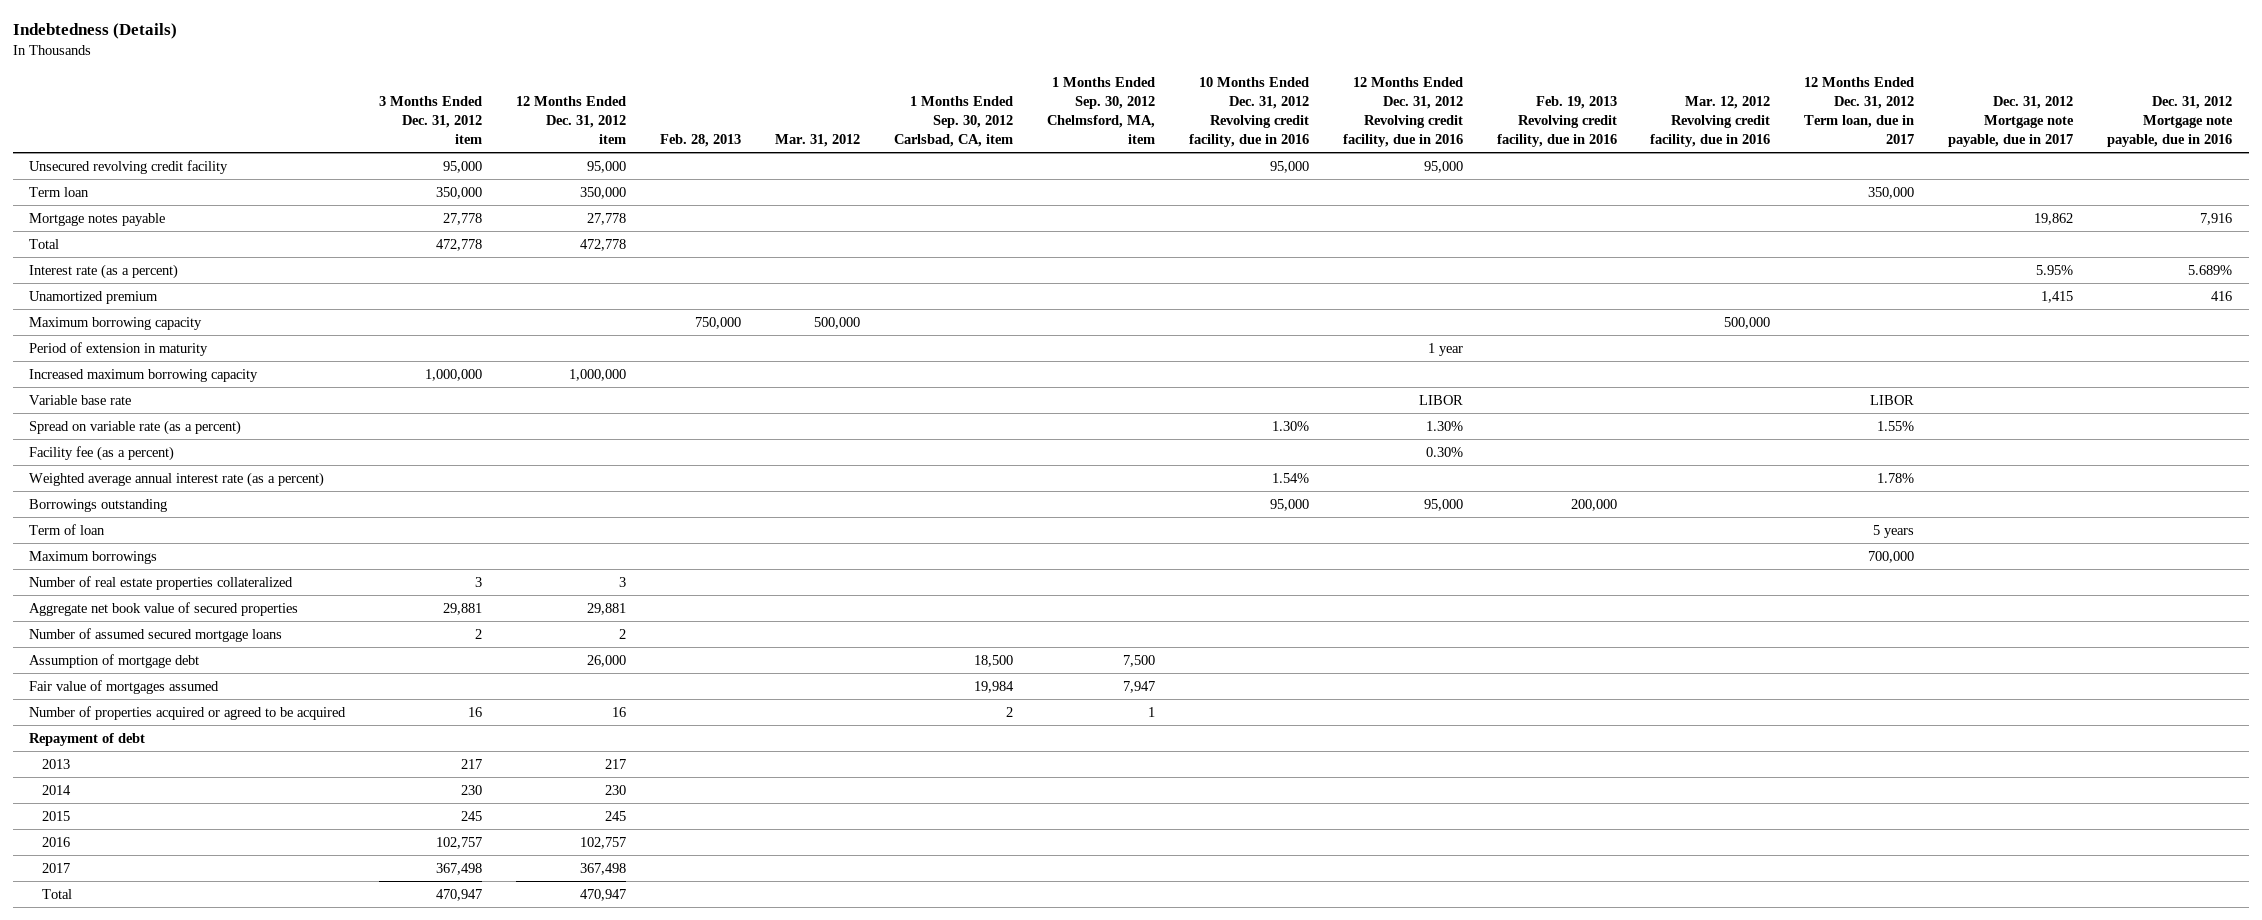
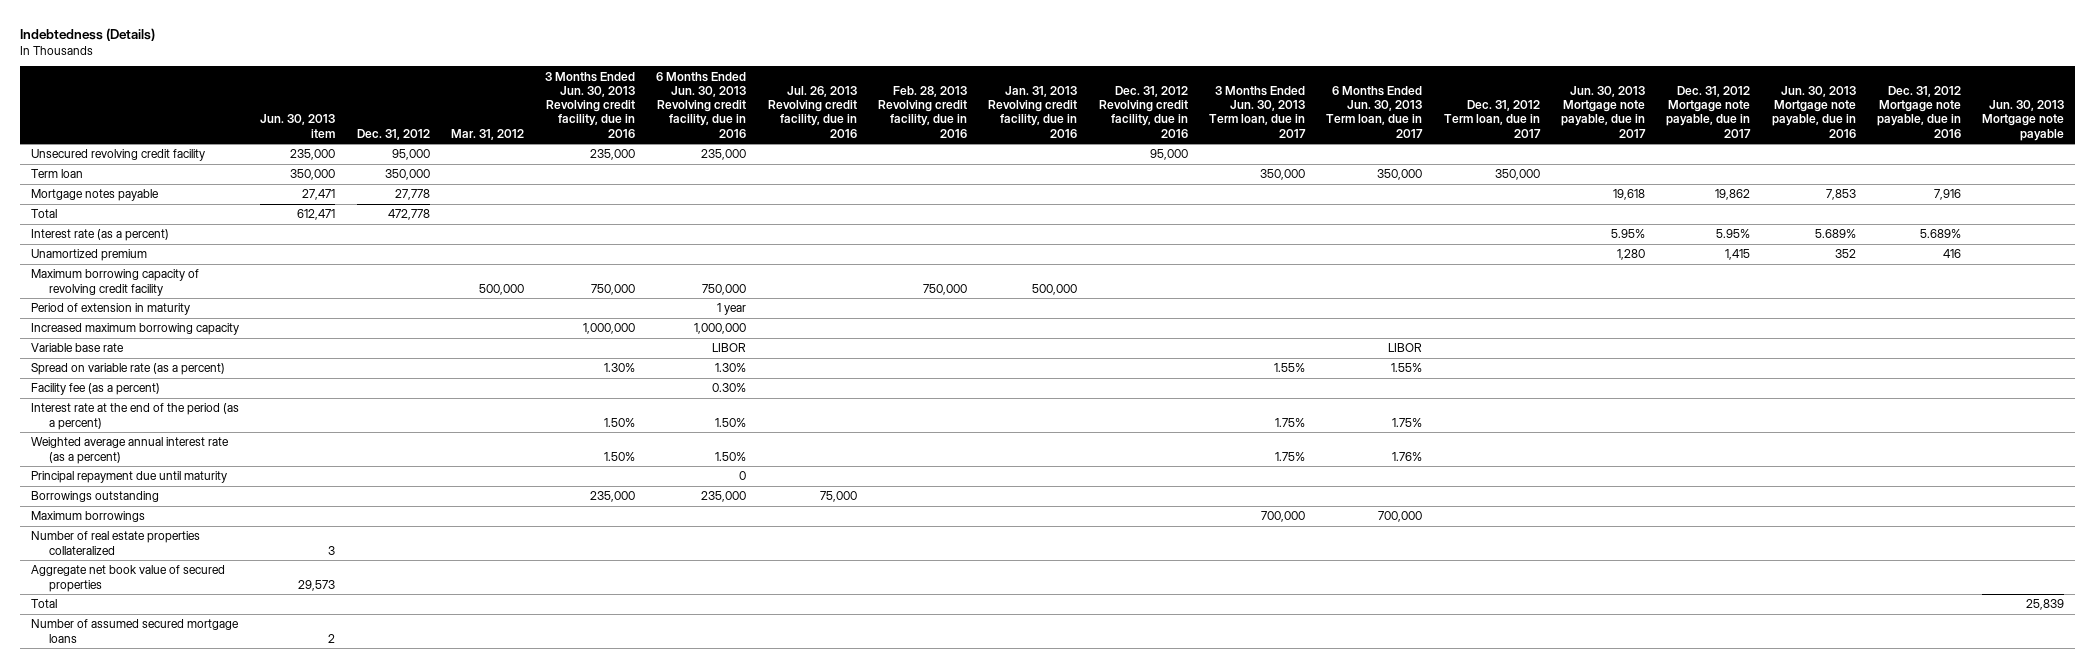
- | 3 Months Ended Dec. 31, 2012 item | 12 Months Ended Dec. 31, 2012 item | Feb. 28, 2013 | Mar. 31, 2012 | 1 Months Ended Sep. 30, 2012 Carlsbad, CA, item | 1 Months Ended Sep. 30, 2012 Chelmsford, MA, item | 10 Months Ended Dec. 31, 2012 Revolving credit facility, due in 2016 | 12 Months Ended Dec. 31, 2012 Revolving credit facility, due in 2016 | Feb. 19, 2013 Revolving credit facility, due in 2016 | Mar. 12, 2012 Revolving credit facility, due in 2016 | 12 Months Ended Dec. 31, 2012 Term loan, due in 2017 | Dec. 31, 2012 Mortgage note payable, due in 2017 | Dec. 31, 2012 Mortgage note payable, due in 2016
+ | Jun. 30, 2013 item | Dec. 31, 2012 | Mar. 31, 2012 | 3 Months Ended Jun. 30, 2013 Revolving credit facility, due in 2016 | 6 Months Ended Jun. 30, 2013 Revolving credit facility, due in 2016 | Jul. 26, 2013 Revolving credit facility, due in 2016 | Feb. 28, 2013 Revolving credit facility, due in 2016 | Jan. 31, 2013 Revolving credit facility, due in 2016 | Dec. 31, 2012 Revolving credit facility, due in 2016 | 3 Months Ended Jun. 30, 2013 Term loan, due in 2017 | 6 Months Ended Jun. 30, 2013 Term loan, due in 2017 | Dec. 31, 2012 Term loan, due in 2017 | Jun. 30, 2013 Mortgage note payable, due in 2017 | Dec. 31, 2012 Mortgage note payable, due in 2017 | Jun. 30, 2013 Mortgage note payable, due in 2016 | Dec. 31, 2012 Mortgage note payable, due in 2016 | Jun. 30, 2013 Mortgage note payable
- Maximum borrowing capacity | | | 750,000 | 500,000 | | | | | | 500,000 | | |
+ Maximum borrowing capacity of revolving credit facility | | | 500,000 | 750,000 | 750,000 | | 750,000 | 500,000 | | | | | | | | |
+ Interest rate at the end of the period (as a percent) | | | | 1.50% | 1.50% | | | | | 1.75% | 1.75% | | | | | |
+ Principal repayment due until maturity | | | | | 0 | | | | | | | | | | | |
- Term of loan | | | | | | | | | | | 5 years | |
- Assumption of mortgage debt | | 26,000 | | | 18,500 | 7,500 | | | | | | |
- Fair value of mortgages assumed | | | | | 19,984 | 7,947 | | | | | | |
- Number of properties acquired or agreed to be acquired | 16 | 16 | | | 2 | 1 | | | | | | |
- Repayment of debt
- 2013 | 217 | 217 | | | | | | | | | | |
- 2014 | 230 | 230 | | | | | | | | | | |
- 2015 | 245 | 245 | | | | | | | | | | |
- 2016 | 102,757 | 102,757 | | | | | | | | | | |
- 2017 | 367,498 | 367,498 | | | | | | | | | | |
moved down: Number of assumed secured mortgage loans | 2 | | | | | | | | | | | | | | | |

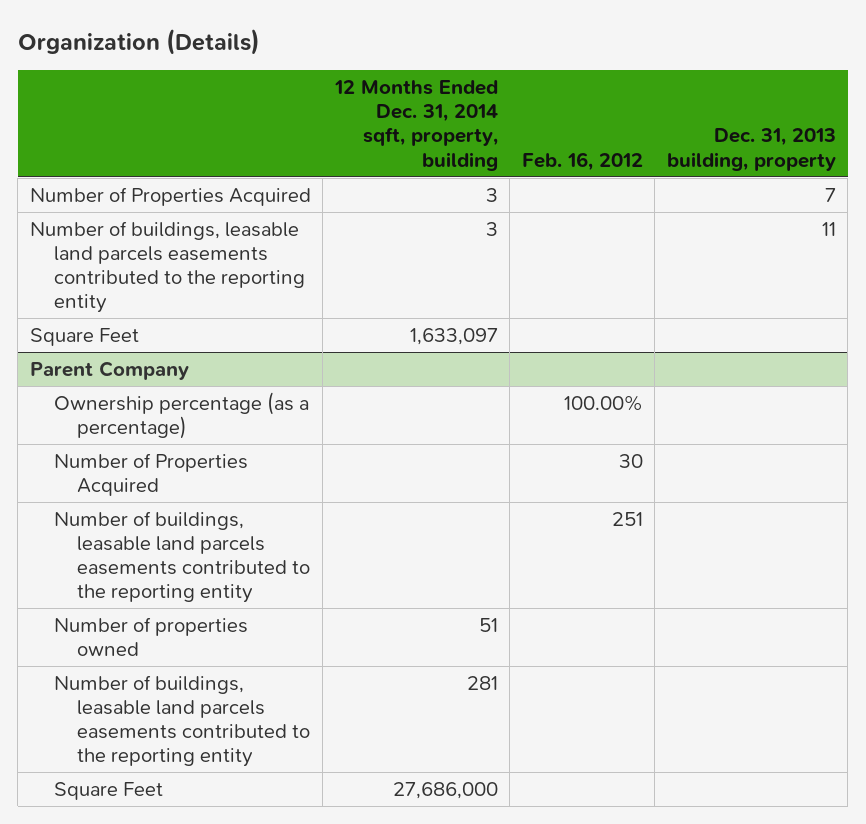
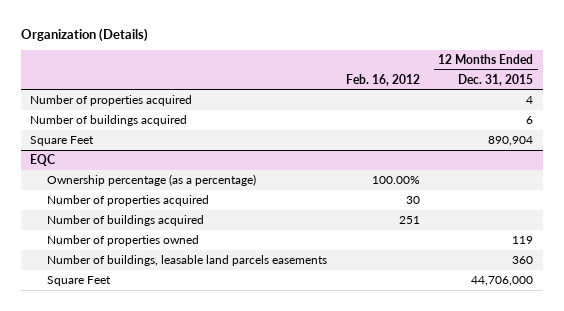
- | 12 Months Ended Dec. 31, 2014 sqft, property, building | Feb. 16, 2012 | Dec. 31, 2013 building, property
+ | Feb. 16, 2012 | 12 Months Ended Dec. 31, 2015
- Number of Properties Acquired | 3 | | 7
- Number of buildings, leasable land parcels easements contributed to the reporting entity | 3 | | 11
+ Number of properties acquired | | 4
+ Number of buildings acquired | | 6
- Parent Company
+ EQC
- Number of Properties Acquired | | 30 |
- Number of buildings, leasable land parcels easements contributed to the reporting entity | | 251 |
+ Number of properties acquired | 30 |
+ Number of buildings acquired | 251 |
- Number of buildings, leasable land parcels easements contributed to the reporting entity | 281 | |
+ Number of buildings, leasable land parcels easements | | 360

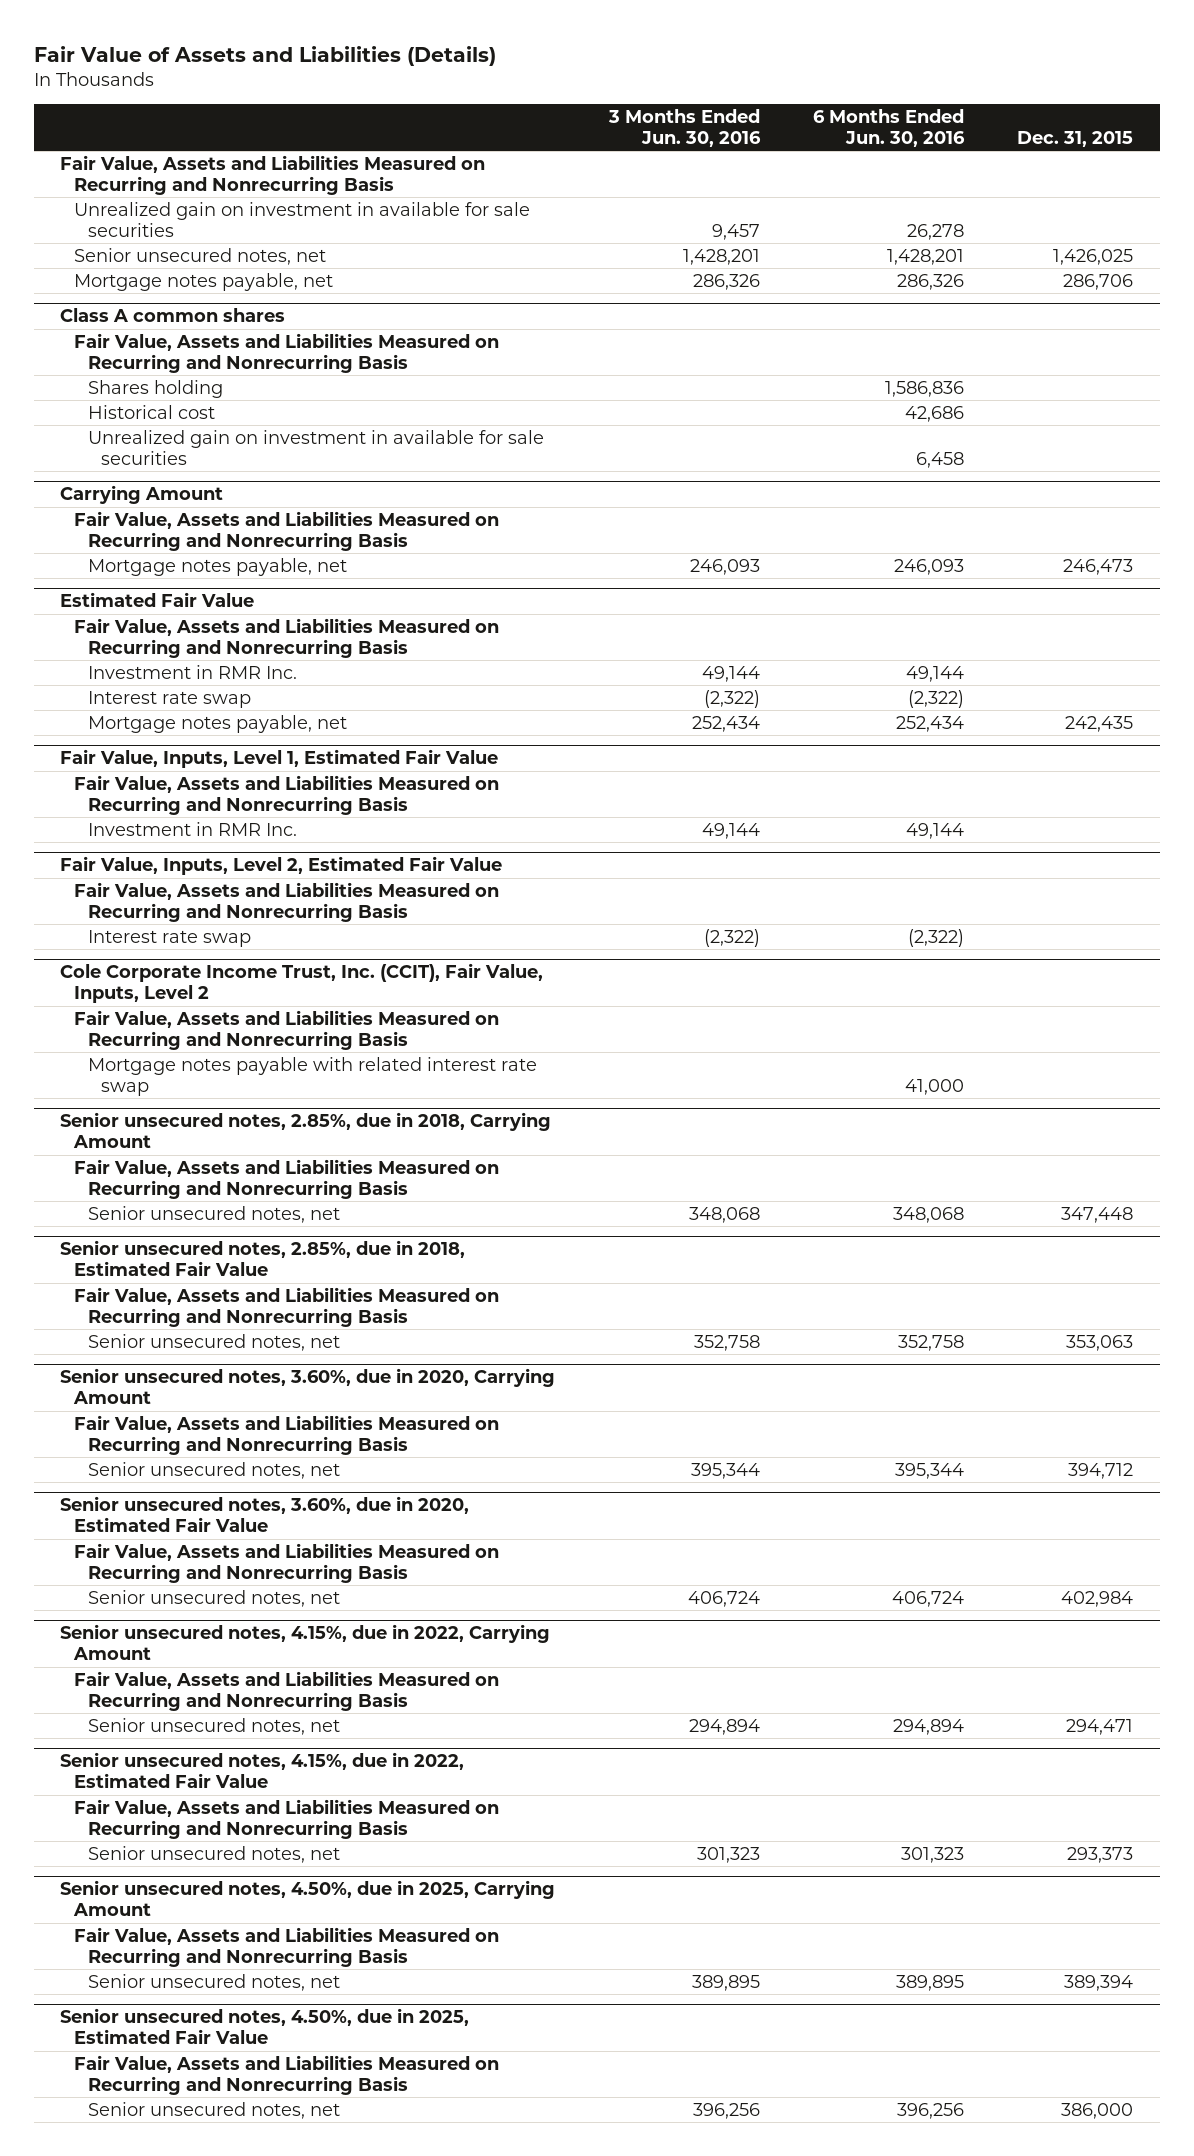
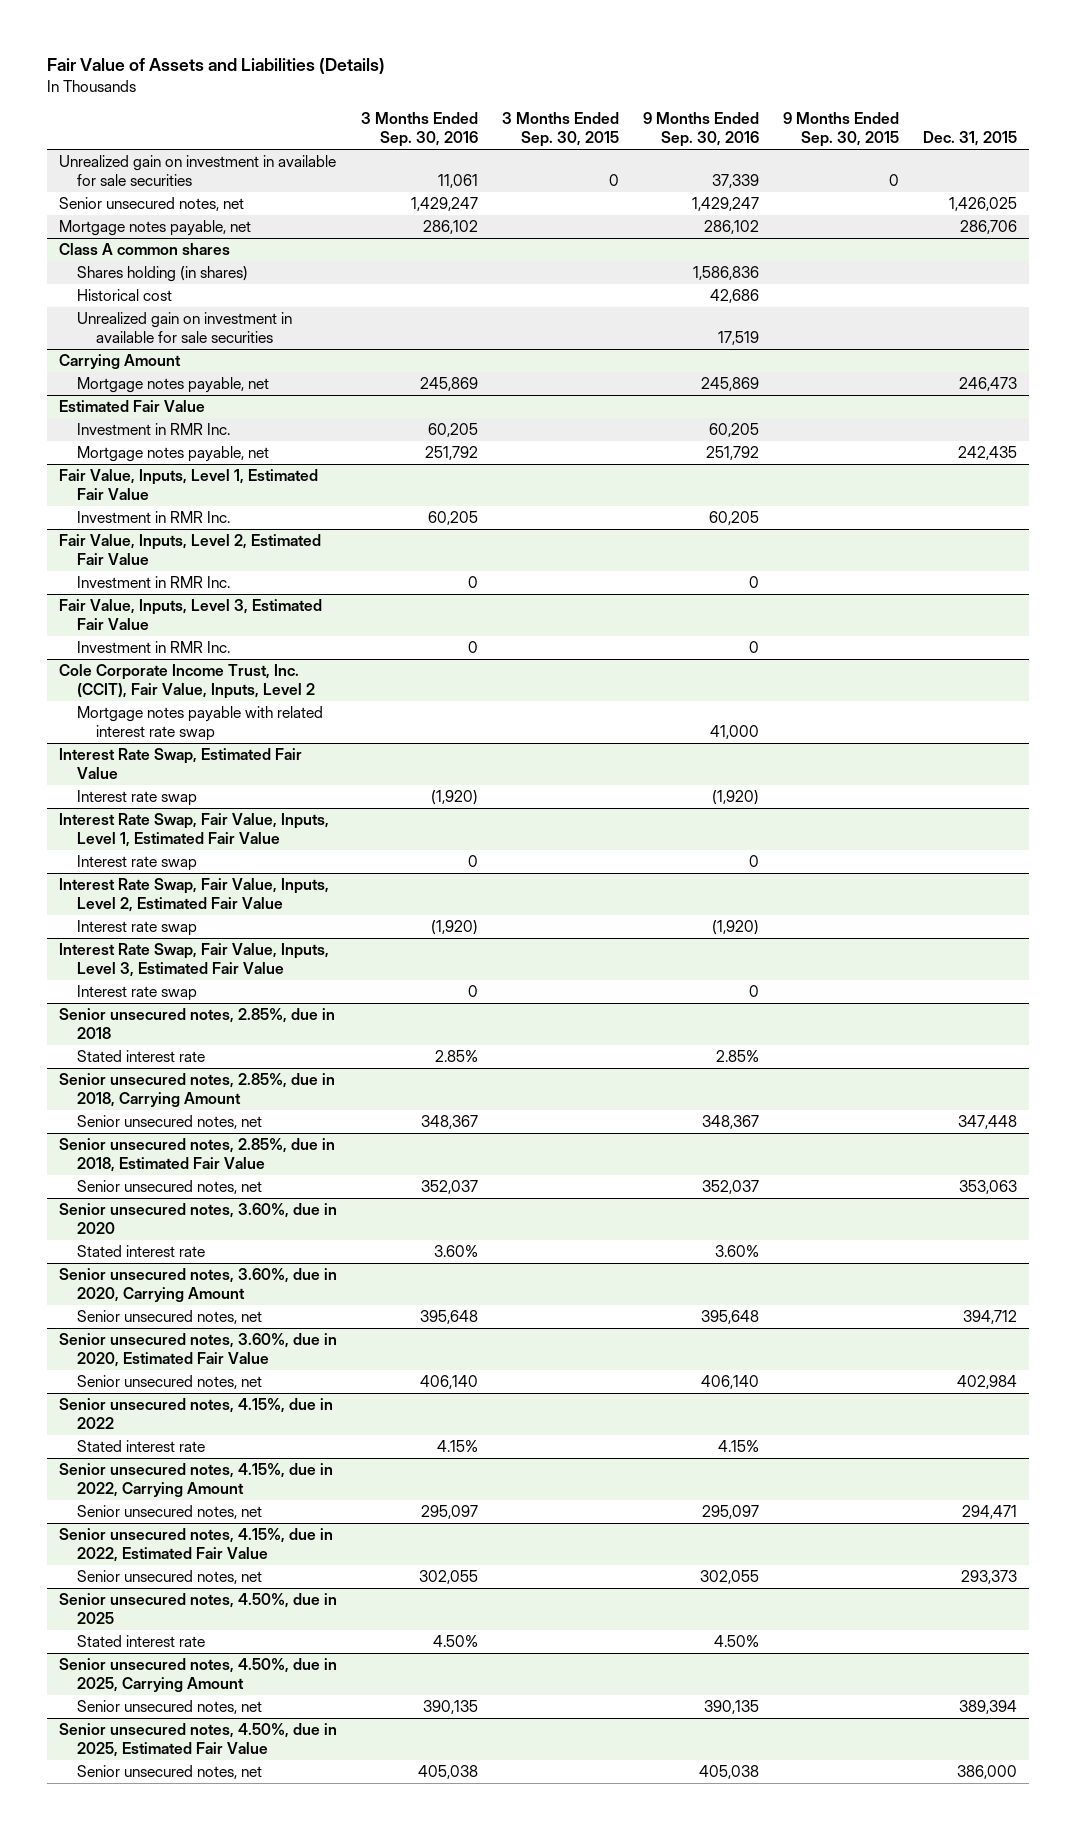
- | 3 Months Ended Jun. 30, 2016 | 6 Months Ended Jun. 30, 2016 | Dec. 31, 2015
+ | 3 Months Ended Sep. 30, 2016 | 3 Months Ended Sep. 30, 2015 | 9 Months Ended Sep. 30, 2016 | 9 Months Ended Sep. 30, 2015 | Dec. 31, 2015
- Fair Value, Assets and Liabilities Measured on Recurring and Nonrecurring Basis
@ Class A common shares
- Fair Value, Assets and Liabilities Measured on Recurring and Nonrecurring Basis
- Shares holding | | 1,586,836 |
+ Shares holding (in shares) | | | 1,586,836 | |
@ Carrying Amount
- Fair Value, Assets and Liabilities Measured on Recurring and Nonrecurring Basis
@ Estimated Fair Value
- Fair Value, Assets and Liabilities Measured on Recurring and Nonrecurring Basis
- Interest rate swap | (2,322) | (2,322) |
@ Fair Value, Inputs, Level 1, Estimated Fair Value
- Fair Value, Assets and Liabilities Measured on Recurring and Nonrecurring Basis
@ Fair Value, Inputs, Level 2, Estimated Fair Value
- Fair Value, Assets and Liabilities Measured on Recurring and Nonrecurring Basis
- Interest rate swap | (2,322) | (2,322) |
+ Investment in RMR Inc. | 0 | | 0 | |
+ Fair Value, Inputs, Level 3, Estimated Fair Value
+ Investment in RMR Inc. | 0 | | 0 | |
@ Cole Corporate Income Trust, Inc. (CCIT), Fair Value, Inputs, Level 2
- Fair Value, Assets and Liabilities Measured on Recurring and Nonrecurring Basis
+ Interest Rate Swap, Estimated Fair Value
+ Interest rate swap | (1,920) | | (1,920) | |
+ Interest Rate Swap, Fair Value, Inputs, Level 1, Estimated Fair Value
+ Interest rate swap | 0 | | 0 | |
+ Interest Rate Swap, Fair Value, Inputs, Level 2, Estimated Fair Value
+ Interest rate swap | (1,920) | | (1,920) | |
+ Interest Rate Swap, Fair Value, Inputs, Level 3, Estimated Fair Value
+ Interest rate swap | 0 | | 0 | |
+ Senior unsecured notes, 2.85%, due in 2018
+ Stated interest rate | 2.85% | | 2.85% | |
@ Senior unsecured notes, 2.85%, due in 2018, Carrying Amount
- Fair Value, Assets and Liabilities Measured on Recurring and Nonrecurring Basis
@ Senior unsecured notes, 2.85%, due in 2018, Estimated Fair Value
- Fair Value, Assets and Liabilities Measured on Recurring and Nonrecurring Basis
+ Senior unsecured notes, 3.60%, due in 2020
+ Stated interest rate | 3.60% | | 3.60% | |
@ Senior unsecured notes, 3.60%, due in 2020, Carrying Amount
- Fair Value, Assets and Liabilities Measured on Recurring and Nonrecurring Basis
@ Senior unsecured notes, 3.60%, due in 2020, Estimated Fair Value
- Fair Value, Assets and Liabilities Measured on Recurring and Nonrecurring Basis
+ Senior unsecured notes, 4.15%, due in 2022
+ Stated interest rate | 4.15% | | 4.15% | |
@ Senior unsecured notes, 4.15%, due in 2022, Carrying Amount
- Fair Value, Assets and Liabilities Measured on Recurring and Nonrecurring Basis
@ Senior unsecured notes, 4.15%, due in 2022, Estimated Fair Value
- Fair Value, Assets and Liabilities Measured on Recurring and Nonrecurring Basis
+ Senior unsecured notes, 4.50%, due in 2025
+ Stated interest rate | 4.50% | | 4.50% | |
@ Senior unsecured notes, 4.50%, due in 2025, Carrying Amount
- Fair Value, Assets and Liabilities Measured on Recurring and Nonrecurring Basis
@ Senior unsecured notes, 4.50%, due in 2025, Estimated Fair Value
- Fair Value, Assets and Liabilities Measured on Recurring and Nonrecurring Basis

